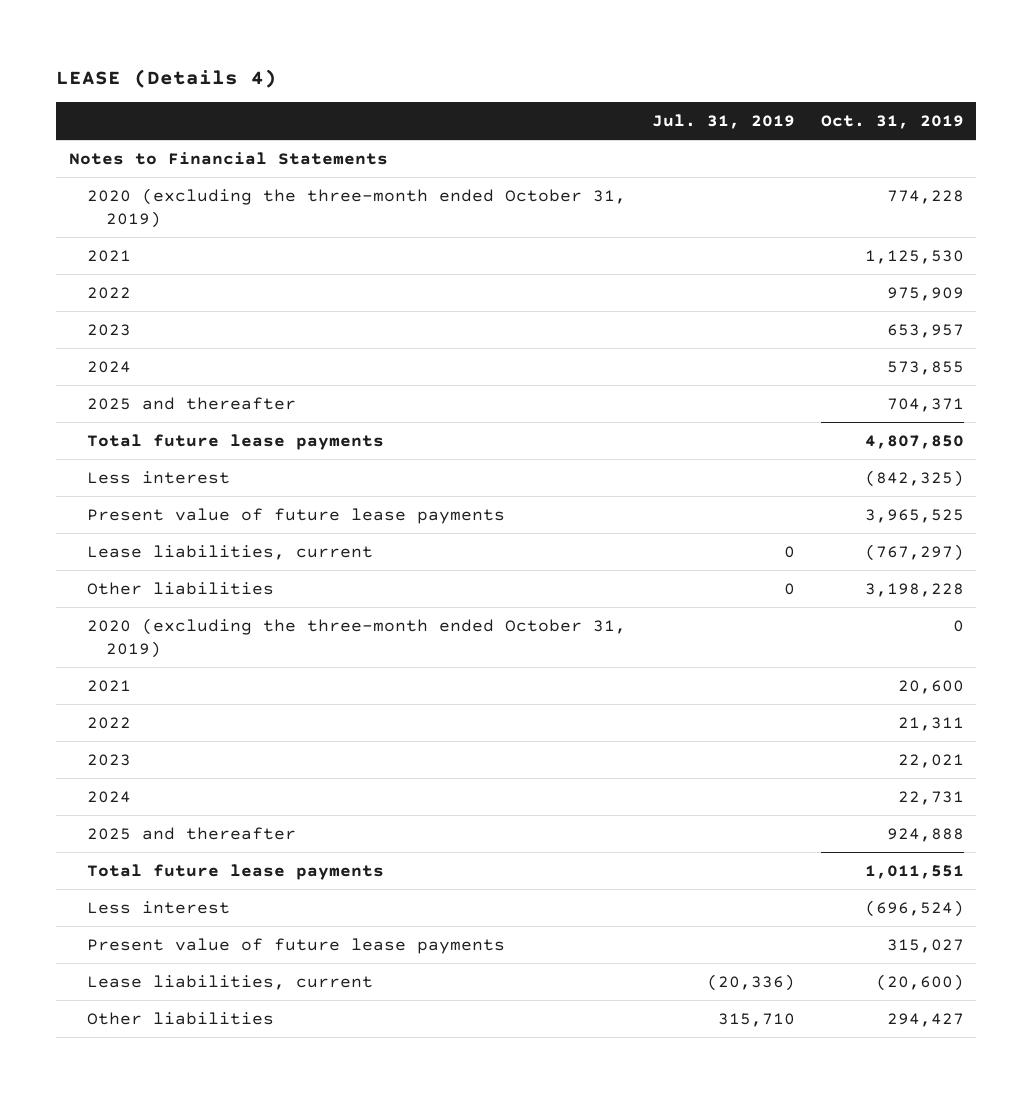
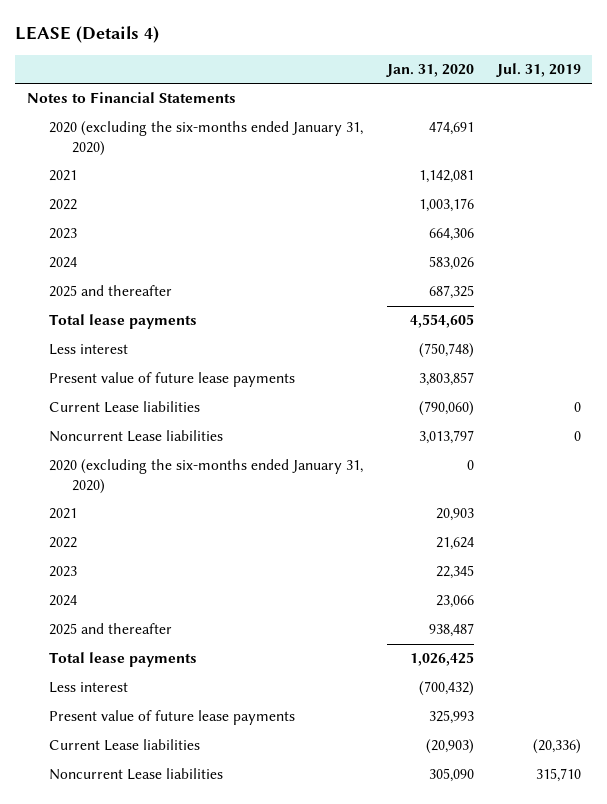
- | Jul. 31, 2019 | Oct. 31, 2019
+ | Jan. 31, 2020 | Jul. 31, 2019
- 2020 (excluding the three-month ended October 31, 2019) | | 774,228
+ 2020 (excluding the six-months ended January 31, 2020) | 474,691 |
- Total future lease payments | | 4,807,850
+ Total lease payments | 4,554,605 |
- Lease liabilities, current | 0 | (767,297)
- Other liabilities | 0 | 3,198,228
- 2020 (excluding the three-month ended October 31, 2019) | | 0
+ Current Lease liabilities | (790,060) | 0
+ Noncurrent Lease liabilities | 3,013,797 | 0
+ 2020 (excluding the six-months ended January 31, 2020) | 0 |
- Total future lease payments | | 1,011,551
+ Total lease payments | 1,026,425 |
- Lease liabilities, current | (20,336) | (20,600)
- Other liabilities | 315,710 | 294,427
+ Current Lease liabilities | (20,903) | (20,336)
+ Noncurrent Lease liabilities | 305,090 | 315,710

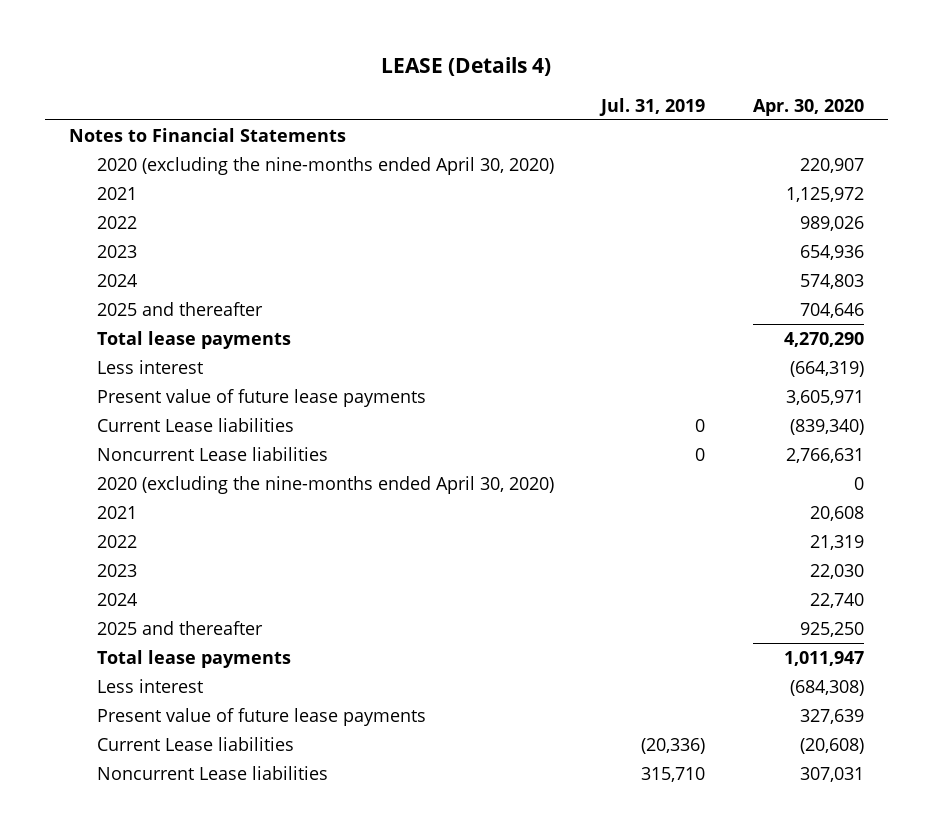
- | Jan. 31, 2020 | Jul. 31, 2019
+ | Jul. 31, 2019 | Apr. 30, 2020
- 2020 (excluding the six-months ended January 31, 2020) | 474,691 |
+ 2020 (excluding the nine-months ended April 30, 2020) | | 220,907
- 2020 (excluding the six-months ended January 31, 2020) | 0 |
+ 2020 (excluding the nine-months ended April 30, 2020) | | 0

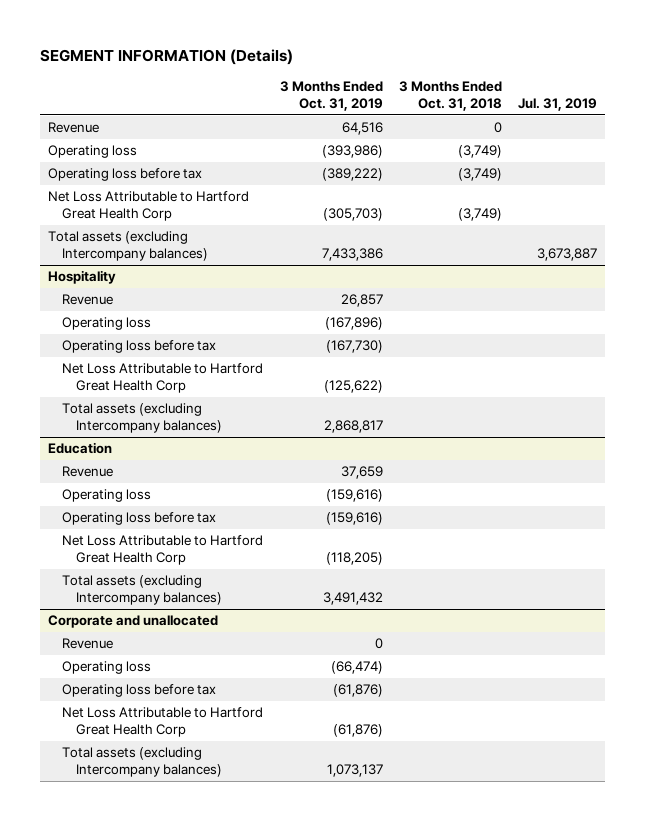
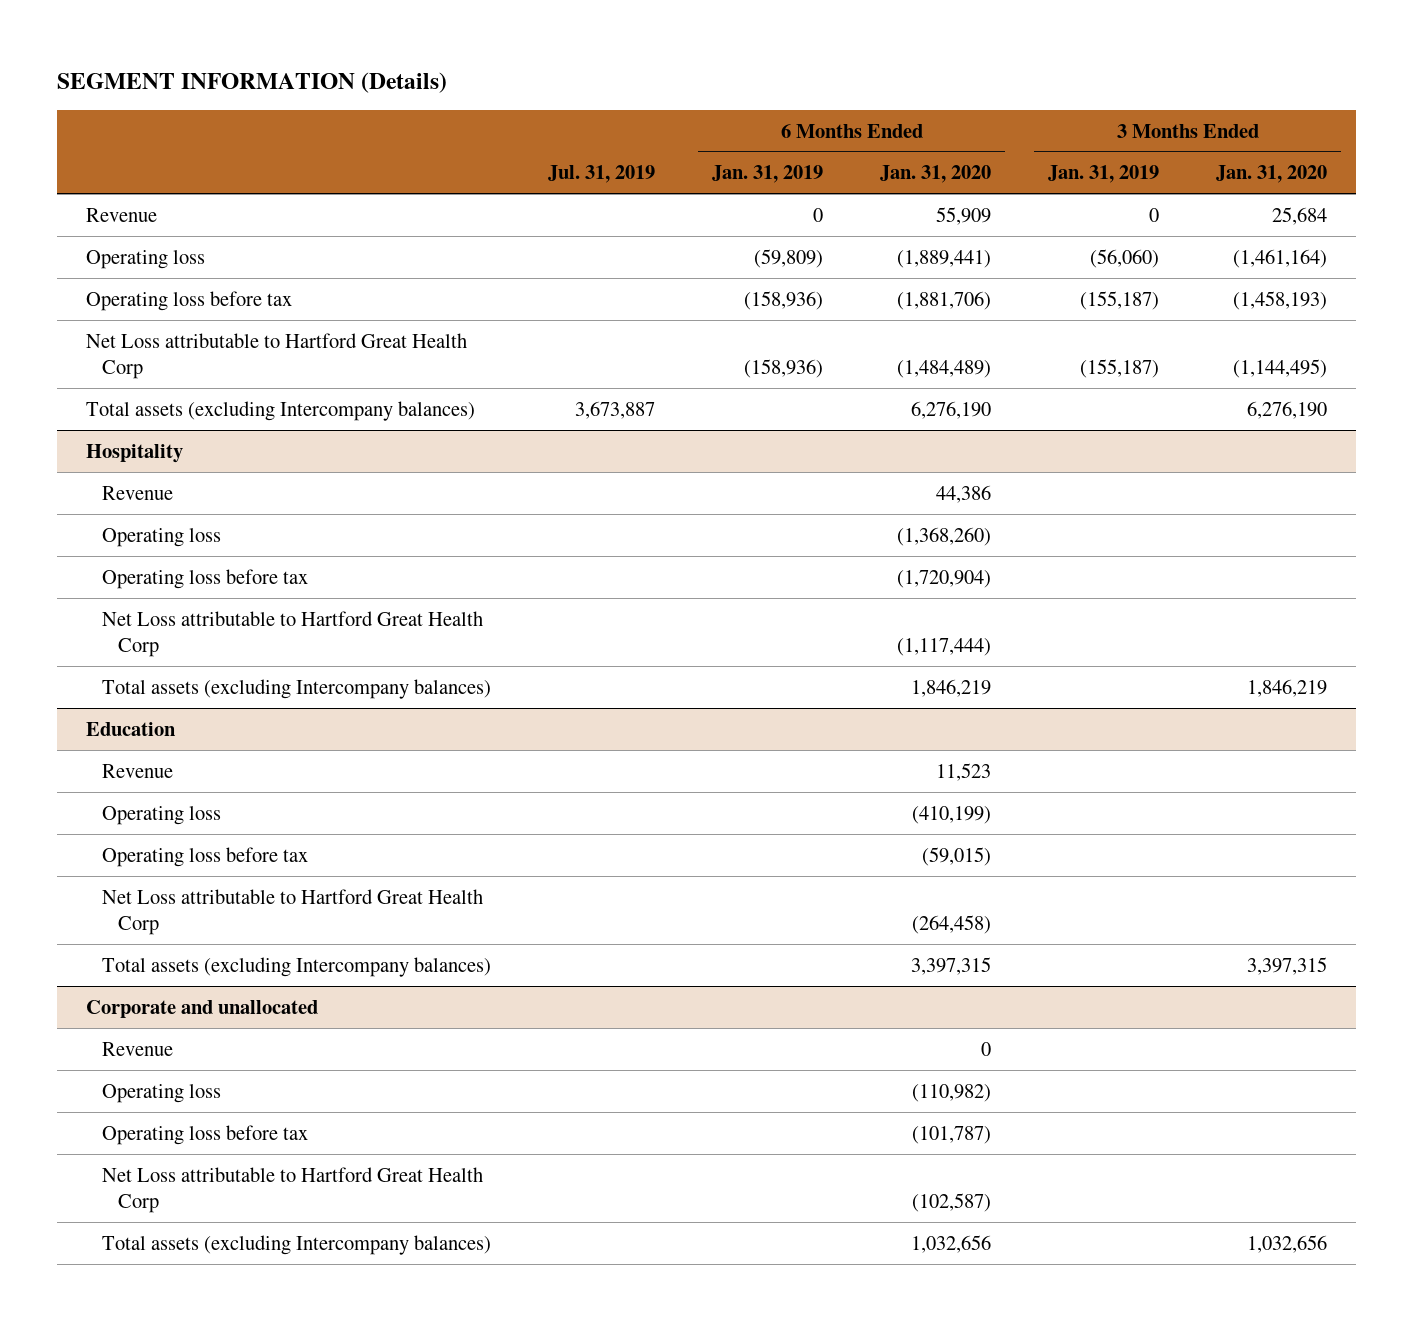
- | 3 Months Ended Oct. 31, 2019 | 3 Months Ended Oct. 31, 2018 | Jul. 31, 2019
+ | Jul. 31, 2019 | 6 Months Ended Jan. 31, 2019 | 6 Months Ended Jan. 31, 2020 | 3 Months Ended Jan. 31, 2019 | 3 Months Ended Jan. 31, 2020
- Net Loss Attributable to Hartford Great Health Corp | (305,703) | (3,749) |
+ Net Loss attributable to Hartford Great Health Corp | | (158,936) | (1,484,489) | (155,187) | (1,144,495)
@ Hospitality
- Net Loss Attributable to Hartford Great Health Corp | (125,622) | |
+ Net Loss attributable to Hartford Great Health Corp | | | (1,117,444) | |
@ Education
- Net Loss Attributable to Hartford Great Health Corp | (118,205) | |
+ Net Loss attributable to Hartford Great Health Corp | | | (264,458) | |
@ Corporate and unallocated
- Net Loss Attributable to Hartford Great Health Corp | (61,876) | |
+ Net Loss attributable to Hartford Great Health Corp | | | (102,587) | |

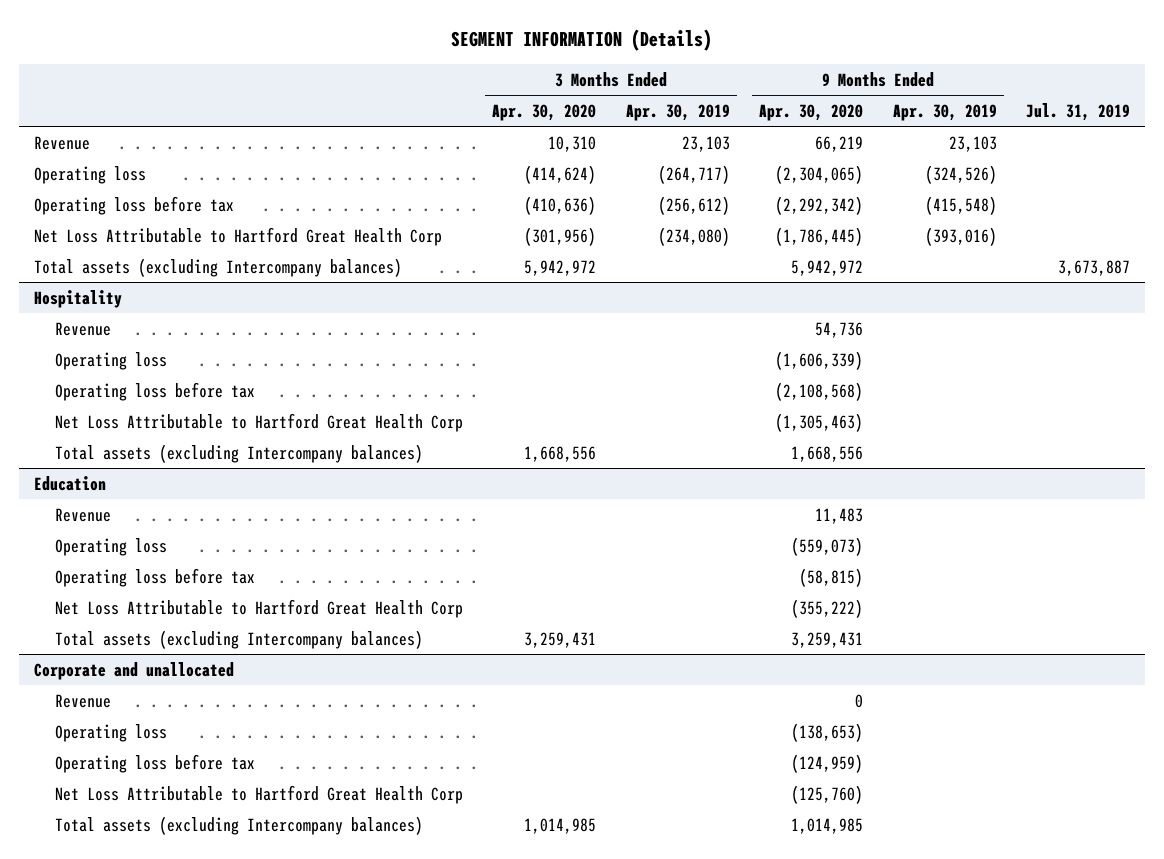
- | Jul. 31, 2019 | 6 Months Ended Jan. 31, 2019 | 6 Months Ended Jan. 31, 2020 | 3 Months Ended Jan. 31, 2019 | 3 Months Ended Jan. 31, 2020
+ | 3 Months Ended Apr. 30, 2020 | 3 Months Ended Apr. 30, 2019 | 9 Months Ended Apr. 30, 2020 | 9 Months Ended Apr. 30, 2019 | Jul. 31, 2019
- Net Loss attributable to Hartford Great Health Corp | | (158,936) | (1,484,489) | (155,187) | (1,144,495)
+ Net Loss Attributable to Hartford Great Health Corp | (301,956) | (234,080) | (1,786,445) | (393,016) |
@ Hospitality
- Net Loss attributable to Hartford Great Health Corp | | | (1,117,444) | |
+ Net Loss Attributable to Hartford Great Health Corp | | | (1,305,463) | |
@ Education
- Net Loss attributable to Hartford Great Health Corp | | | (264,458) | |
+ Net Loss Attributable to Hartford Great Health Corp | | | (355,222) | |
@ Corporate and unallocated
- Net Loss attributable to Hartford Great Health Corp | | | (102,587) | |
+ Net Loss Attributable to Hartford Great Health Corp | | | (125,760) | |

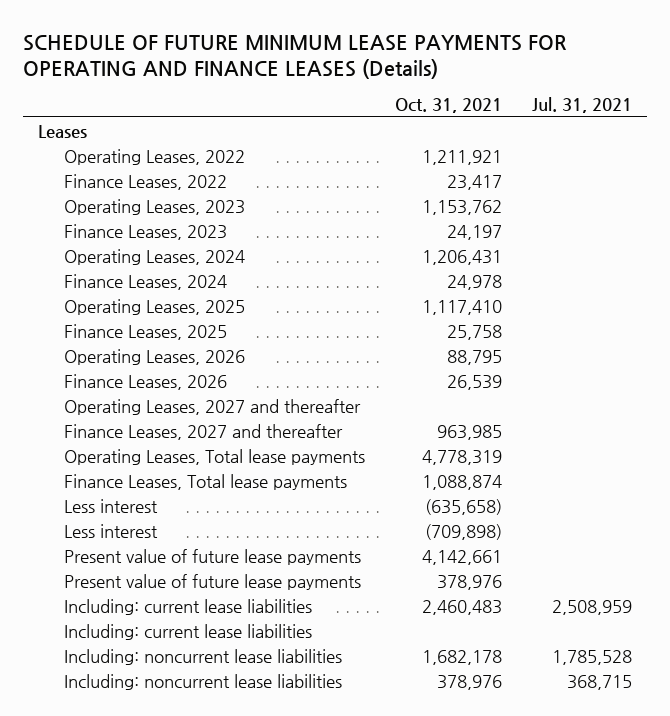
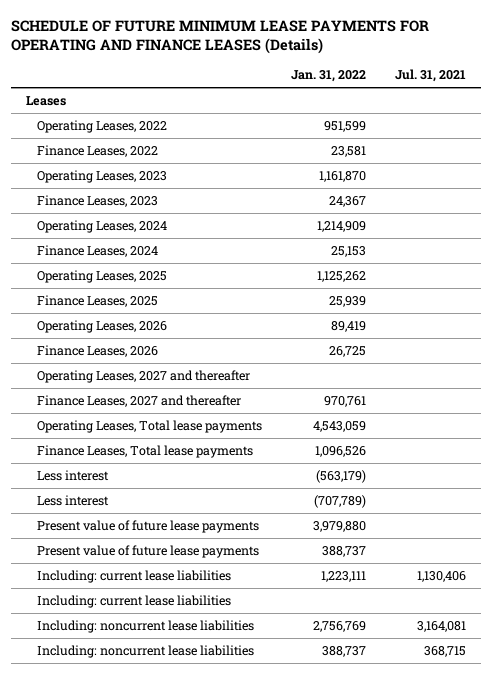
- | Oct. 31, 2021 | Jul. 31, 2021
+ | Jan. 31, 2022 | Jul. 31, 2021
- Including: current lease liabilities | 2,460,483 | 2,508,959
+ Including: current lease liabilities | 1,223,111 | 1,130,406
- Including: noncurrent lease liabilities | 1,682,178 | 1,785,528
+ Including: noncurrent lease liabilities | 2,756,769 | 3,164,081

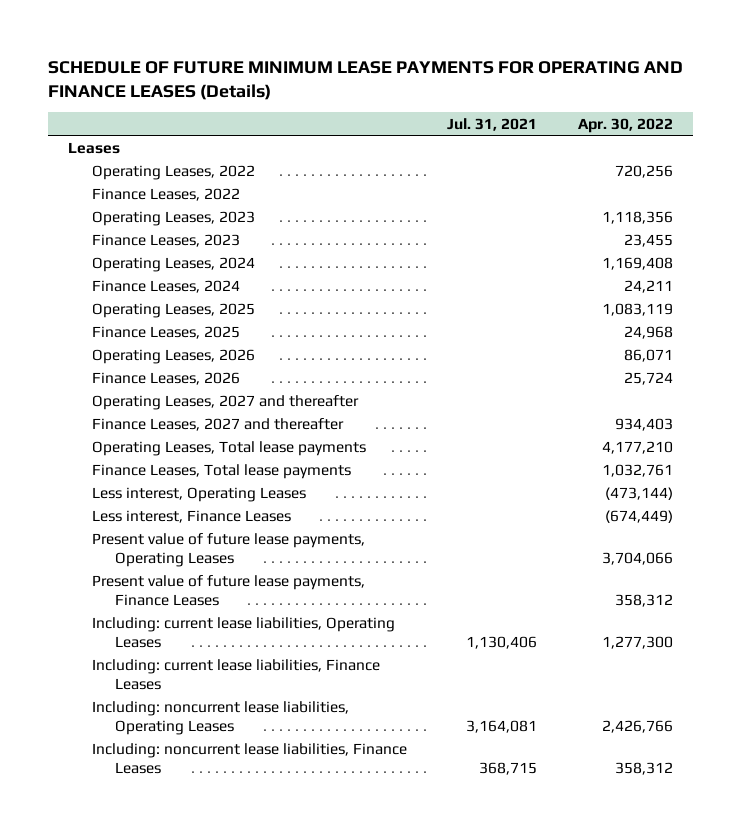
- | Jan. 31, 2022 | Jul. 31, 2021
+ | Jul. 31, 2021 | Apr. 30, 2022
- Less interest | (563,179) |
- Less interest | (707,789) |
- Present value of future lease payments | 3,979,880 |
- Present value of future lease payments | 388,737 |
- Including: current lease liabilities | 1,223,111 | 1,130,406
- Including: current lease liabilities
- Including: noncurrent lease liabilities | 2,756,769 | 3,164,081
- Including: noncurrent lease liabilities | 388,737 | 368,715
+ Less interest, Operating Leases | | (473,144)
+ Less interest, Finance Leases | | (674,449)
+ Present value of future lease payments, Operating Leases | | 3,704,066
+ Present value of future lease payments, Finance Leases | | 358,312
+ Including: current lease liabilities, Operating Leases | 1,130,406 | 1,277,300
+ Including: current lease liabilities, Finance Leases
+ Including: noncurrent lease liabilities, Operating Leases | 3,164,081 | 2,426,766
+ Including: noncurrent lease liabilities, Finance Leases | 368,715 | 358,312

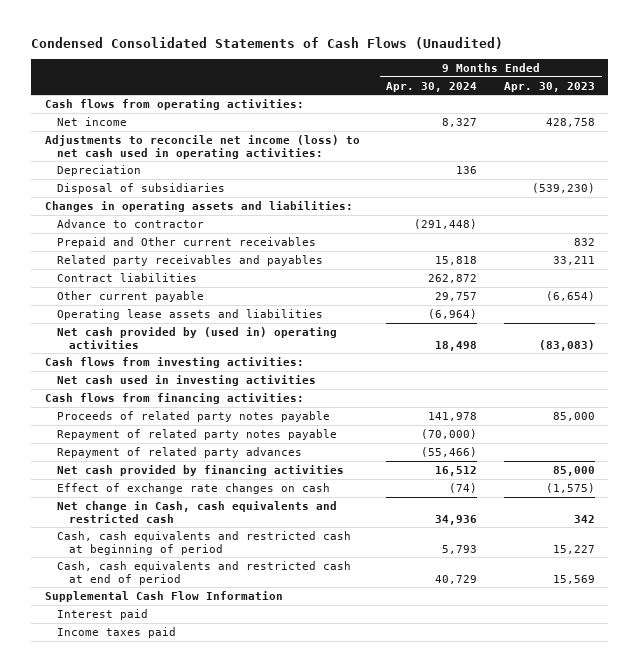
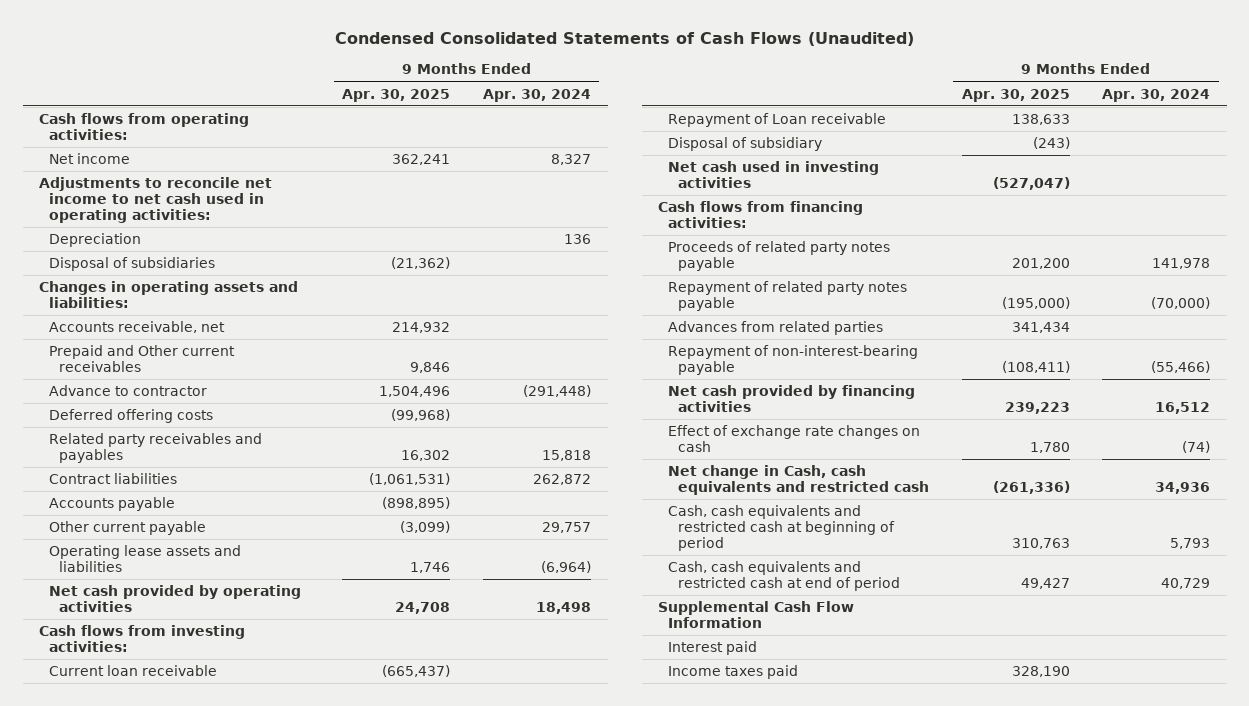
- | 9 Months Ended Apr. 30, 2024 | 9 Months Ended Apr. 30, 2023
+ | 9 Months Ended Apr. 30, 2025 | 9 Months Ended Apr. 30, 2024
- Adjustments to reconcile net income (loss) to net cash used in operating activities:
+ Adjustments to reconcile net income to net cash used in operating activities:
+ Accounts receivable, net | 214,932 |
moved down: Advance to contractor | 1,504,496 | (291,448)
+ Deferred offering costs | (99,968) |
+ Accounts payable | (898,895) |
- Net cash provided by (used in) operating activities | 18,498 | (83,083)
+ Net cash provided by operating activities | 24,708 | 18,498
+ Current loan receivable | (665,437) |
+ Repayment of Loan receivable | 138,633 |
+ Disposal of subsidiary | (243) |
- Repayment of related party advances | (55,466) |
+ Advances from related parties | 341,434 |
+ Repayment of non-interest-bearing payable | (108,411) | (55,466)

